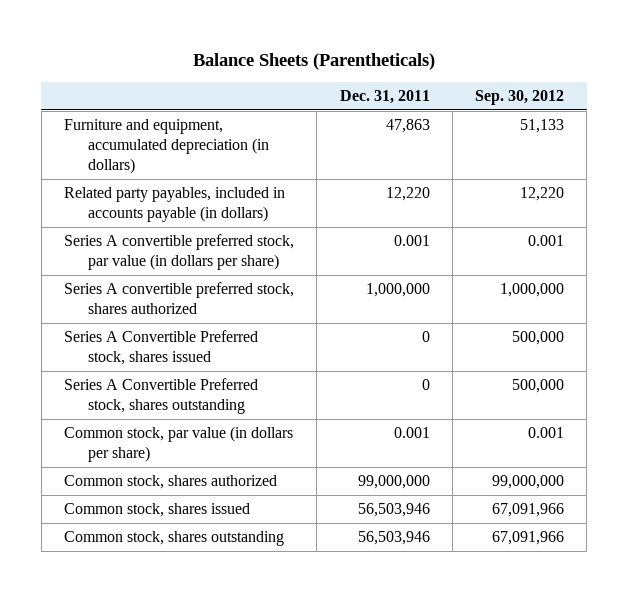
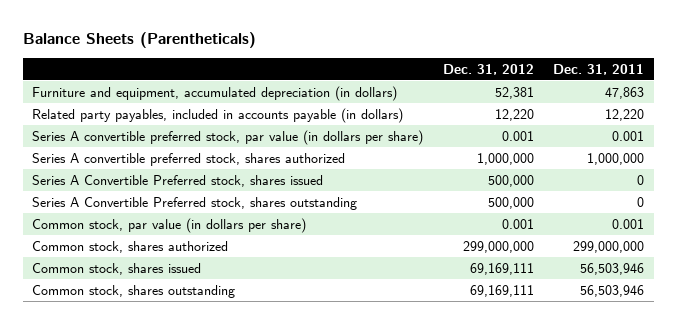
- | Dec. 31, 2011 | Sep. 30, 2012
+ | Dec. 31, 2012 | Dec. 31, 2011
- Common stock, shares authorized | 99,000,000 | 99,000,000
+ Common stock, shares authorized | 299,000,000 | 299,000,000

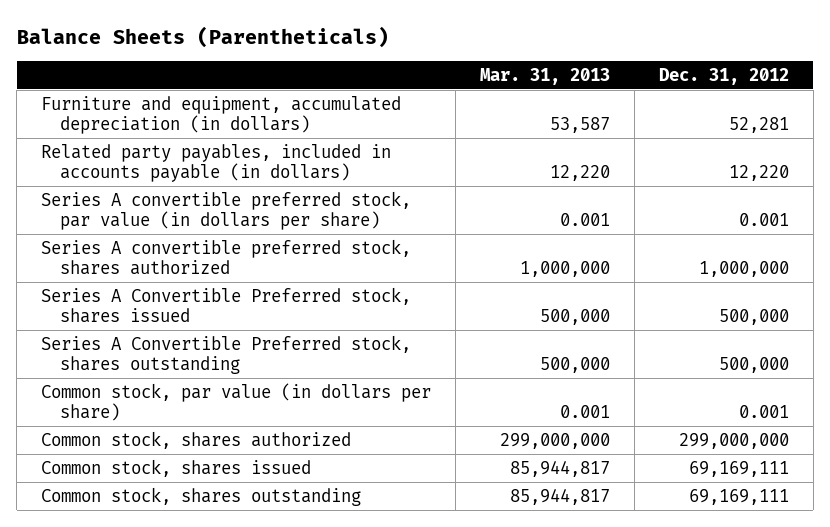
- | Dec. 31, 2012 | Dec. 31, 2011
+ | Mar. 31, 2013 | Dec. 31, 2012
- Furniture and equipment, accumulated depreciation (in dollars) | 52,381 | 47,863
+ Furniture and equipment, accumulated depreciation (in dollars) | 53,587 | 52,281

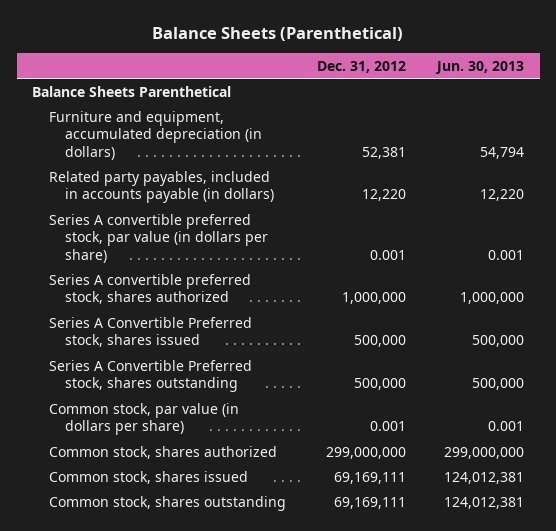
- Balance Sheets (Parentheticals)
+ Balance Sheets (Parenthetical)
- | Mar. 31, 2013 | Dec. 31, 2012
+ | Dec. 31, 2012 | Jun. 30, 2013
- Furniture and equipment, accumulated depreciation (in dollars) | 53,587 | 52,281
+ Balance Sheets Parenthetical
+ Furniture and equipment, accumulated depreciation (in dollars) | 52,381 | 54,794

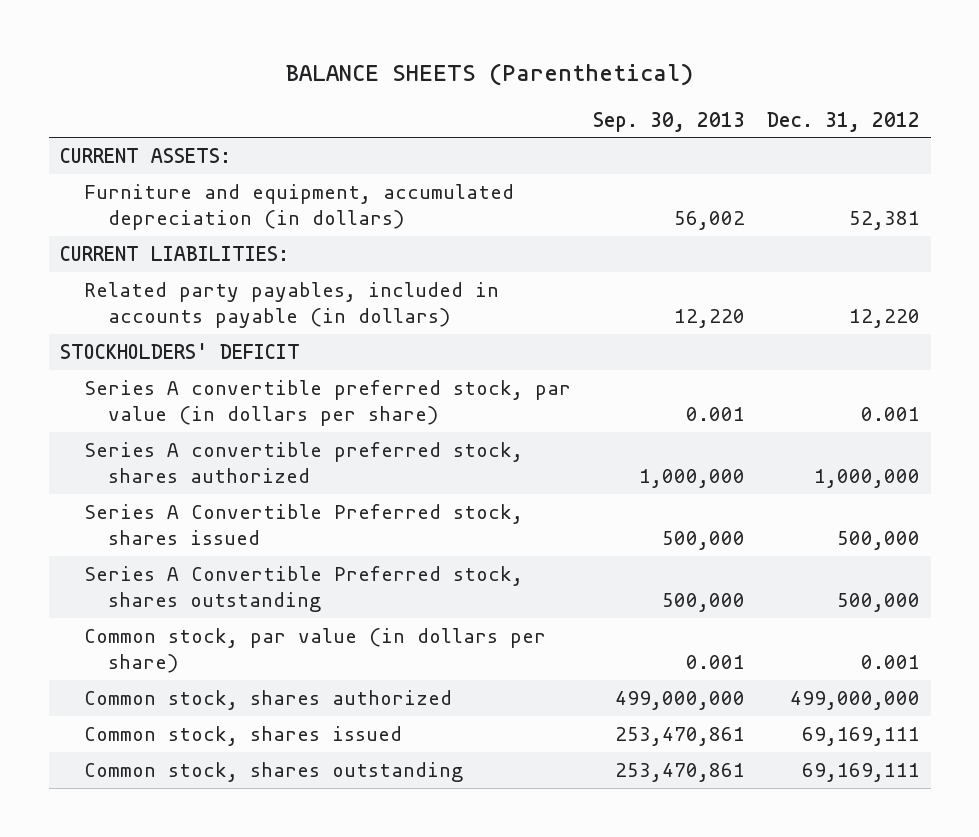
- Balance Sheets (Parenthetical)
+ BALANCE SHEETS (Parenthetical)
- | Dec. 31, 2012 | Jun. 30, 2013
+ | Sep. 30, 2013 | Dec. 31, 2012
- Balance Sheets Parenthetical
+ CURRENT ASSETS:
+ CURRENT LIABILITIES:
+ STOCKHOLDERS' DEFICIT
- Common stock, shares authorized | 299,000,000 | 299,000,000
+ Common stock, shares authorized | 499,000,000 | 499,000,000

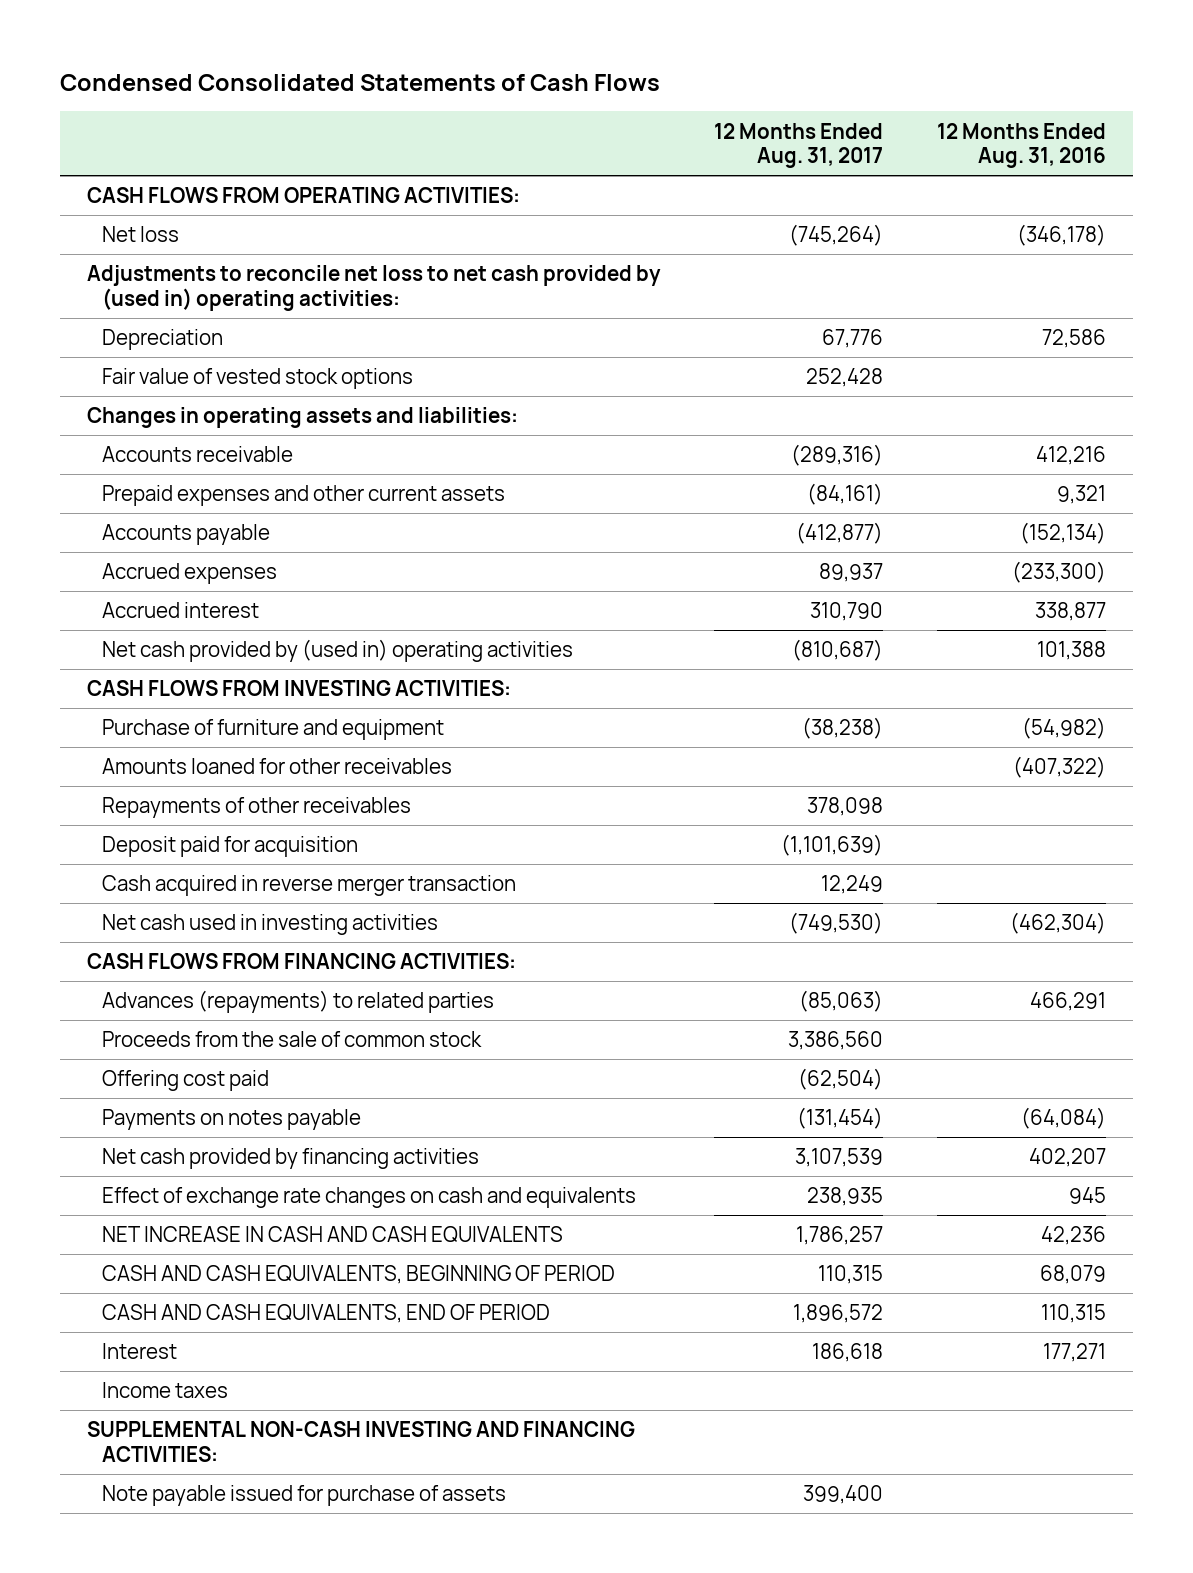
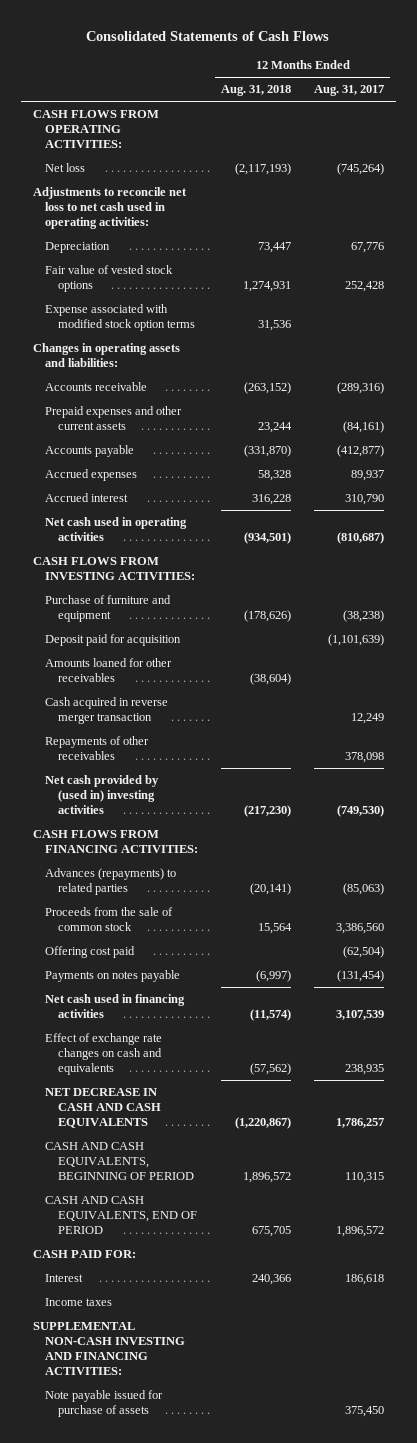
- Condensed Consolidated Statements of Cash Flows
+ Consolidated Statements of Cash Flows
- | 12 Months Ended Aug. 31, 2017 | 12 Months Ended Aug. 31, 2016
+ | 12 Months Ended Aug. 31, 2018 | 12 Months Ended Aug. 31, 2017
- Adjustments to reconcile net loss to net cash provided by (used in) operating activities:
+ Adjustments to reconcile net loss to net cash used in operating activities:
+ Expense associated with modified stock option terms | 31,536 |
- Net cash provided by (used in) operating activities | (810,687) | 101,388
+ Net cash used in operating activities | (934,501) | (810,687)
moved down: Amounts loaned for other receivables | (38,604) |
- Net cash used in investing activities | (749,530) | (462,304)
moved down: Repayments of other receivables | | 378,098
+ Net cash provided by (used in) investing activities | (217,230) | (749,530)
- Net cash provided by financing activities | 3,107,539 | 402,207
+ Net cash used in financing activities | (11,574) | 3,107,539
- NET INCREASE IN CASH AND CASH EQUIVALENTS | 1,786,257 | 42,236
+ NET DECREASE IN CASH AND CASH EQUIVALENTS | (1,220,867) | 1,786,257
+ CASH PAID FOR:
- Note payable issued for purchase of assets | 399,400 |
+ Note payable issued for purchase of assets | | 375,450

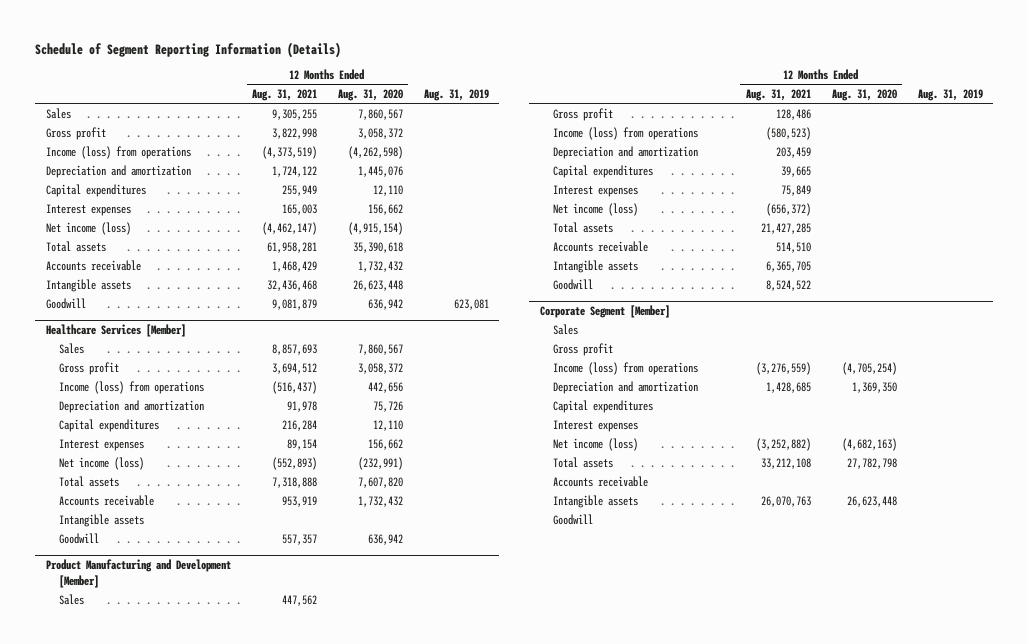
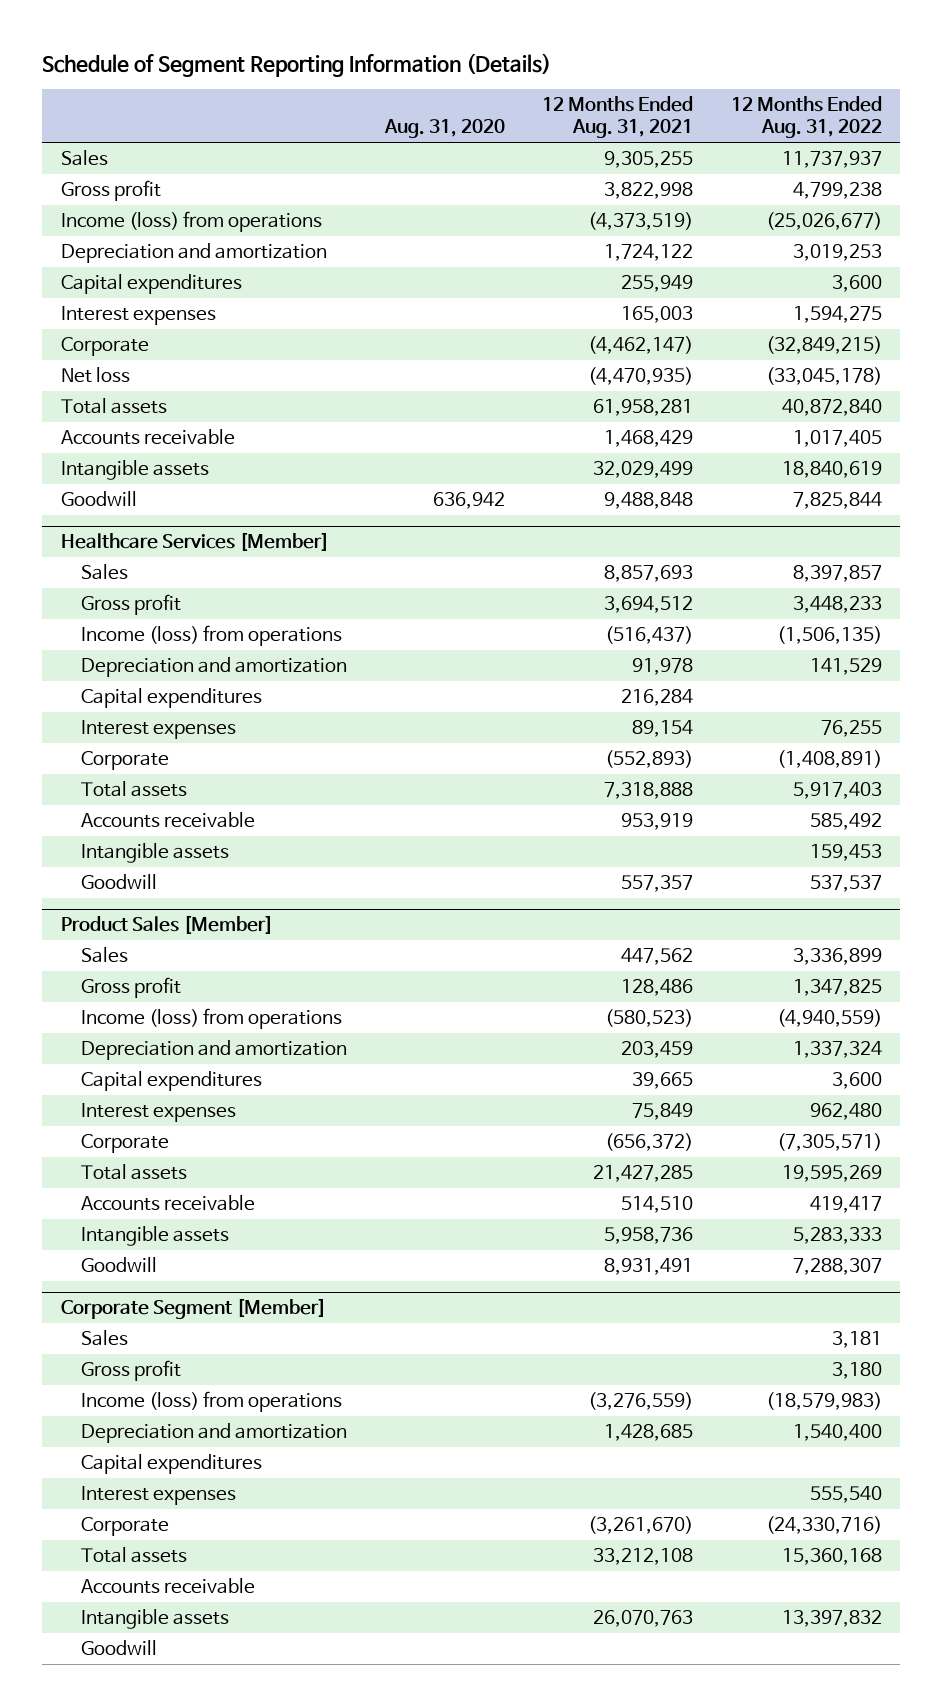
- | 12 Months Ended Aug. 31, 2021 | 12 Months Ended Aug. 31, 2020 | Aug. 31, 2019
+ | Aug. 31, 2020 | 12 Months Ended Aug. 31, 2021 | 12 Months Ended Aug. 31, 2022
- Net income (loss) | (4,462,147) | (4,915,154) |
+ Corporate | | (4,462,147) | (32,849,215)
+ Net loss | | (4,470,935) | (33,045,178)
- Intangible assets | 32,436,468 | 26,623,448 |
- Goodwill | 9,081,879 | 636,942 | 623,081
+ Intangible assets | | 32,029,499 | 18,840,619
+ Goodwill | 636,942 | 9,488,848 | 7,825,844
@ Healthcare Services [Member]
- Net income (loss) | (552,893) | (232,991) |
+ Corporate | | (552,893) | (1,408,891)
- Product Manufacturing and Development [Member]
+ Product Sales [Member]
- Net income (loss) | (656,372) | |
+ Corporate | | (656,372) | (7,305,571)
- Intangible assets | 6,365,705 | |
- Goodwill | 8,524,522 | |
+ Intangible assets | | 5,958,736 | 5,283,333
+ Goodwill | | 8,931,491 | 7,288,307
@ Corporate Segment [Member]
- Net income (loss) | (3,252,882) | (4,682,163) |
+ Corporate | | (3,261,670) | (24,330,716)

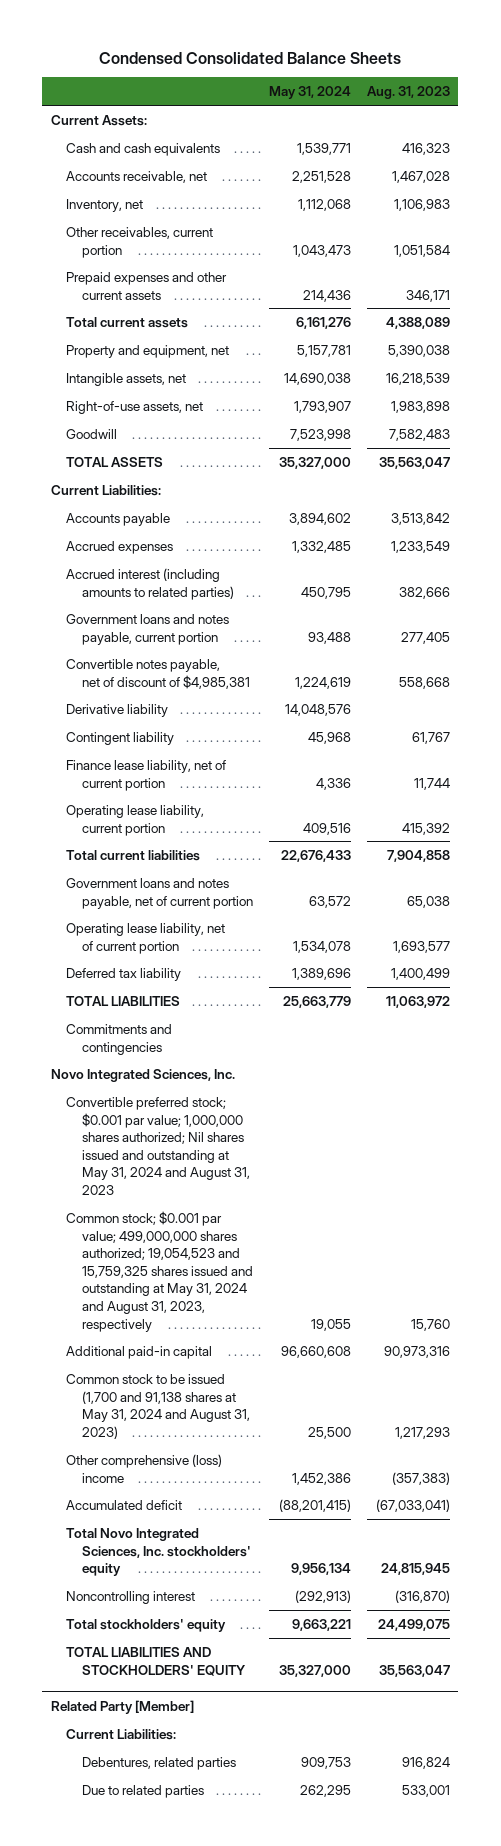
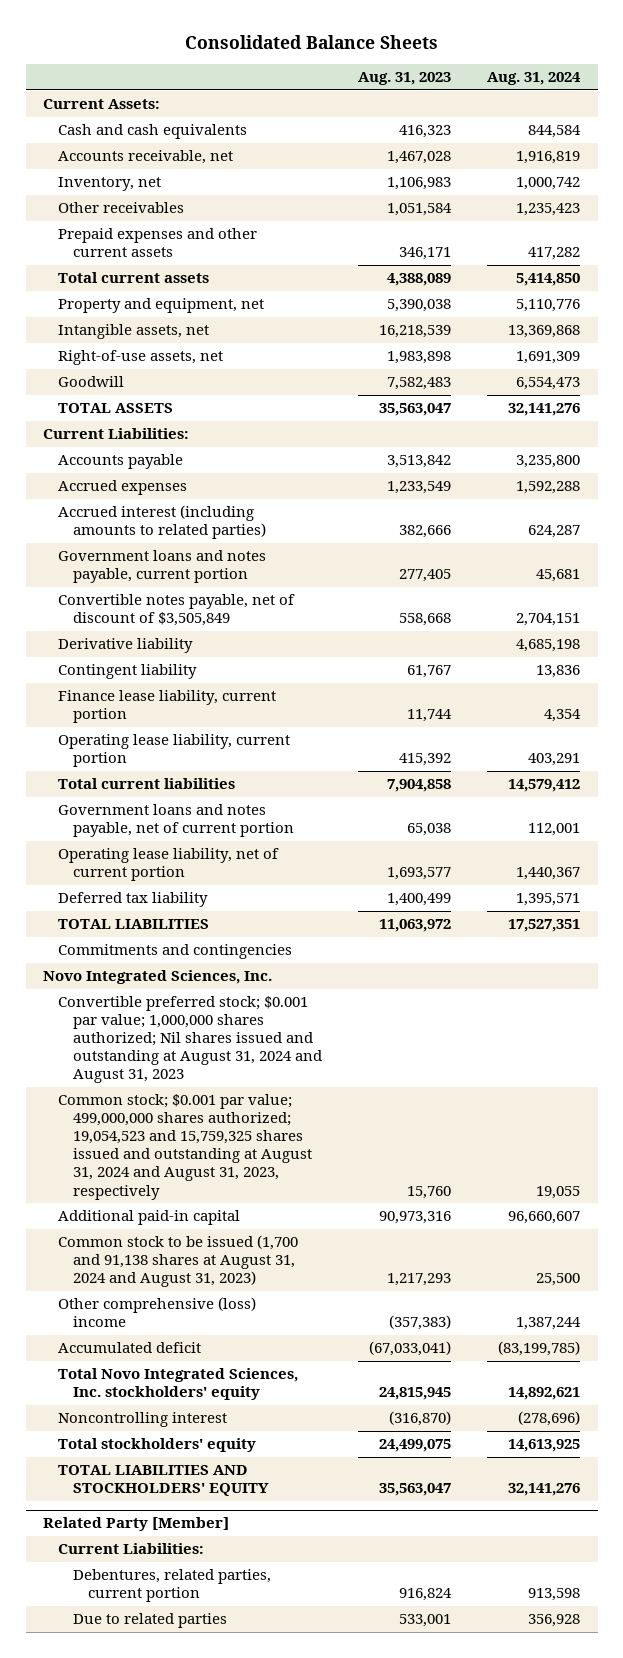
- Condensed Consolidated Balance Sheets
+ Consolidated Balance Sheets
- | May 31, 2024 | Aug. 31, 2023
+ | Aug. 31, 2023 | Aug. 31, 2024
- Other receivables, current portion | 1,043,473 | 1,051,584
+ Other receivables | 1,051,584 | 1,235,423
- Convertible notes payable, net of discount of $4,985,381 | 1,224,619 | 558,668
+ Convertible notes payable, net of discount of $3,505,849 | 558,668 | 2,704,151
- Finance lease liability, net of current portion | 4,336 | 11,744
+ Finance lease liability, current portion | 11,744 | 4,354
- Convertible preferred stock; $0.001 par value; 1,000,000 shares authorized; Nil shares issued and outstanding at May 31, 2024 and August 31, 2023
- Common stock; $0.001 par value; 499,000,000 shares authorized; 19,054,523 and 15,759,325 shares issued and outstanding at May 31, 2024 and August 31, 2023, respectively | 19,055 | 15,760
+ Convertible preferred stock; $0.001 par value; 1,000,000 shares authorized; Nil shares issued and outstanding at August 31, 2024 and August 31, 2023
+ Common stock; $0.001 par value; 499,000,000 shares authorized; 19,054,523 and 15,759,325 shares issued and outstanding at August 31, 2024 and August 31, 2023, respectively | 15,760 | 19,055
- Common stock to be issued (1,700 and 91,138 shares at May 31, 2024 and August 31, 2023) | 25,500 | 1,217,293
+ Common stock to be issued (1,700 and 91,138 shares at August 31, 2024 and August 31, 2023) | 1,217,293 | 25,500
@ Related Party [Member]
- Debentures, related parties | 909,753 | 916,824
+ Debentures, related parties, current portion | 916,824 | 913,598

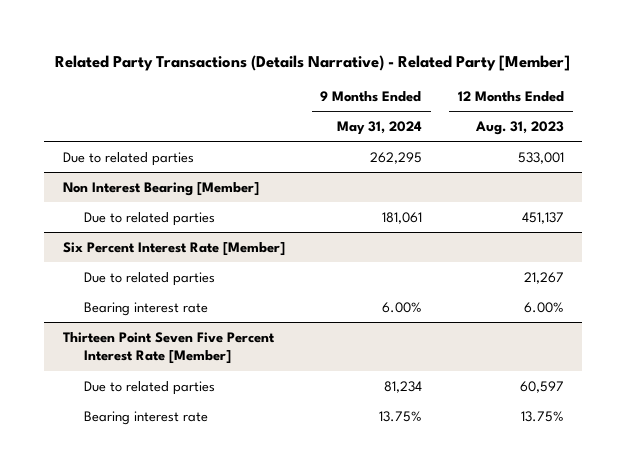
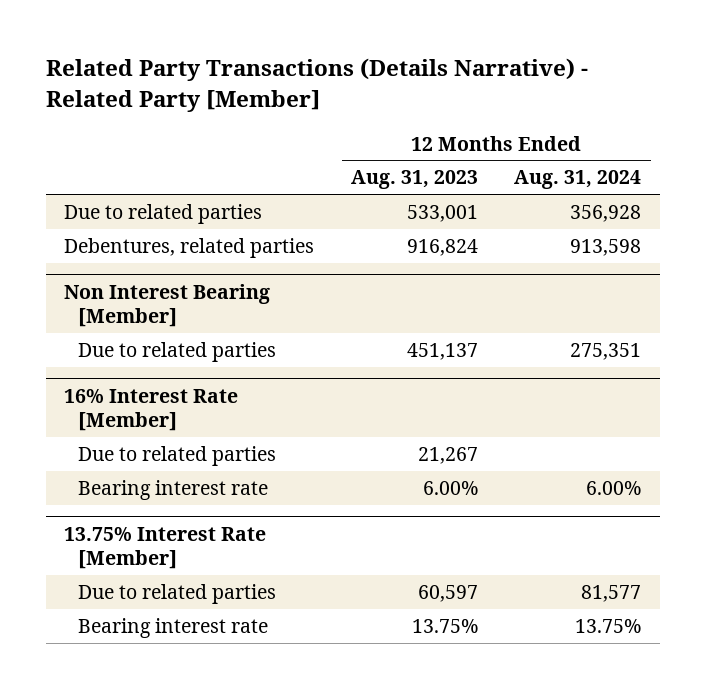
- | 9 Months Ended May 31, 2024 | 12 Months Ended Aug. 31, 2023
+ | 12 Months Ended Aug. 31, 2023 | 12 Months Ended Aug. 31, 2024
+ Debentures, related parties | 916,824 | 913,598
- Six Percent Interest Rate [Member]
+ 16% Interest Rate [Member]
- Thirteen Point Seven Five Percent Interest Rate [Member]
+ 13.75% Interest Rate [Member]

